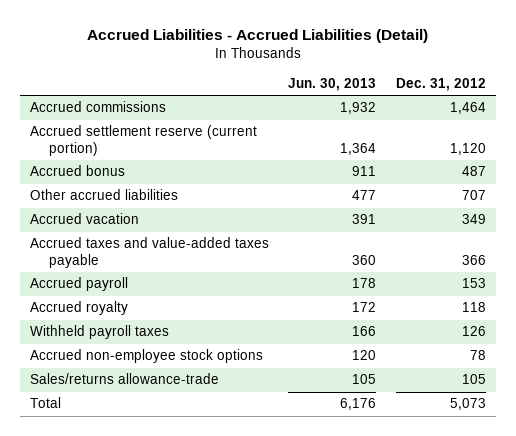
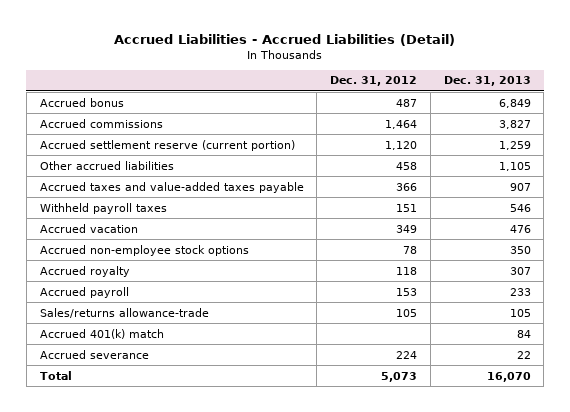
- | Jun. 30, 2013 | Dec. 31, 2012
+ | Dec. 31, 2012 | Dec. 31, 2013
moved up: Accrued bonus | 487 | 6,849
- Other accrued liabilities | 477 | 707
+ Other accrued liabilities | 458 | 1,105
- Withheld payroll taxes | 166 | 126
+ Withheld payroll taxes | 151 | 546
moved down: Accrued vacation | 349 | 476
moved down: Accrued royalty | 118 | 307
moved down: Accrued payroll | 153 | 233
+ Accrued 401(k) match | | 84
+ Accrued severance | 224 | 22

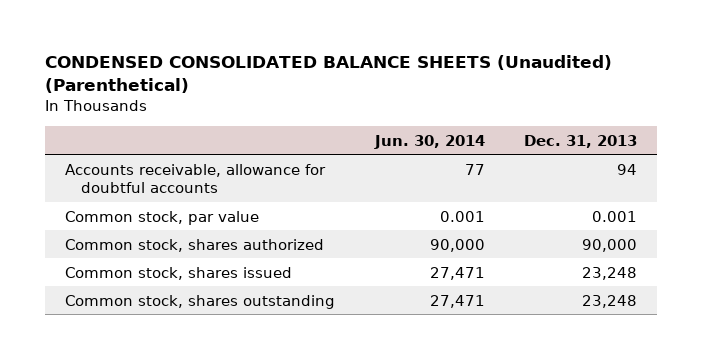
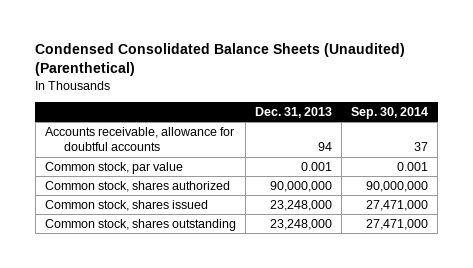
- CONDENSED CONSOLIDATED BALANCE SHEETS (Unaudited) (Parenthetical)
+ Condensed Consolidated Balance Sheets (Unaudited) (Parenthetical)
- | Jun. 30, 2014 | Dec. 31, 2013
+ | Dec. 31, 2013 | Sep. 30, 2014
- Common stock, shares authorized | 90,000 | 90,000
- Common stock, shares issued | 27,471 | 23,248
- Common stock, shares outstanding | 27,471 | 23,248
+ Common stock, shares authorized | 90,000,000 | 90,000,000
+ Common stock, shares issued | 23,248,000 | 27,471,000
+ Common stock, shares outstanding | 23,248,000 | 27,471,000

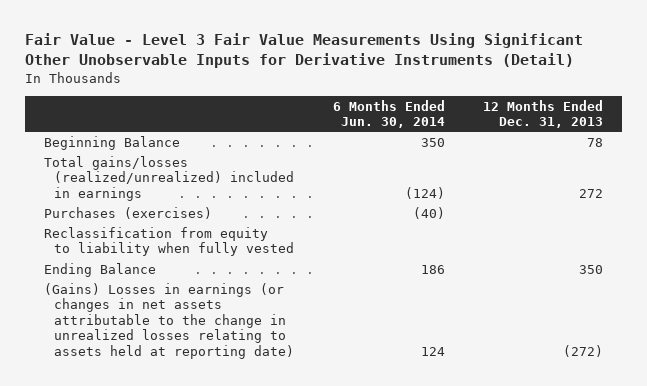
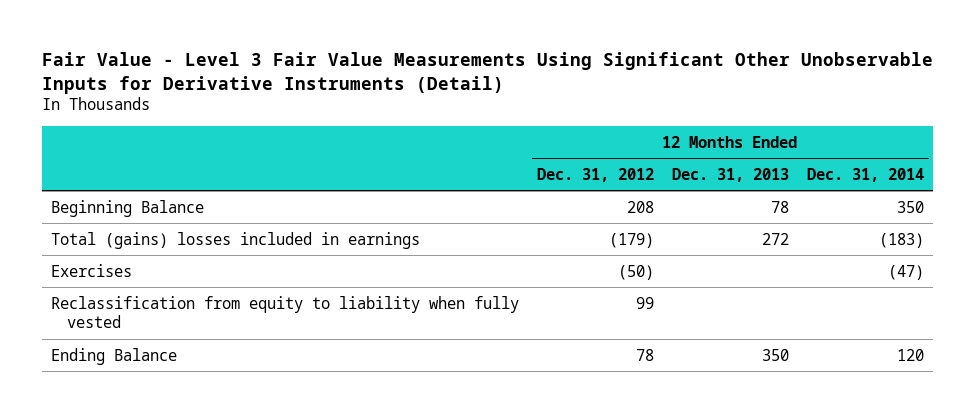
- | 6 Months Ended Jun. 30, 2014 | 12 Months Ended Dec. 31, 2013
+ | 12 Months Ended Dec. 31, 2012 | 12 Months Ended Dec. 31, 2013 | 12 Months Ended Dec. 31, 2014
- Total gains/losses (realized/unrealized) included in earnings | (124) | 272
- Purchases (exercises) | (40) |
+ Total (gains) losses included in earnings | (179) | 272 | (183)
+ Exercises | (50) | | (47)
- (Gains) Losses in earnings (or changes in net assets attributable to the change in unrealized losses relating to assets held at reporting date) | 124 | (272)

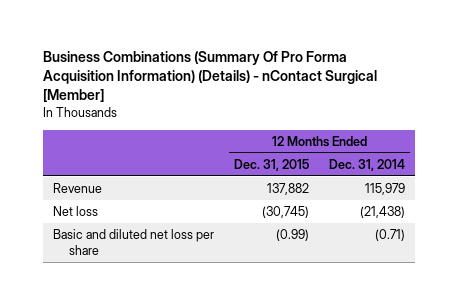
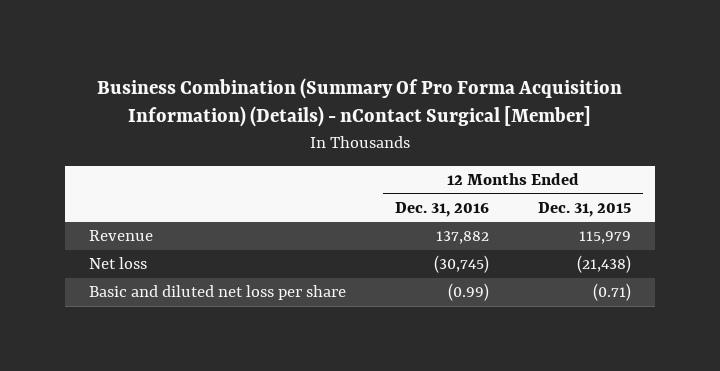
- Business Combinations (Summary Of Pro Forma Acquisition Information) (Details) - nContact Surgical [Member]
+ Business Combination (Summary Of Pro Forma Acquisition Information) (Details) - nContact Surgical [Member]
- | 12 Months Ended Dec. 31, 2015 | 12 Months Ended Dec. 31, 2014
+ | 12 Months Ended Dec. 31, 2016 | 12 Months Ended Dec. 31, 2015
- Revenue | 137,882 | 115,979
- Net loss | (30,745) | (21,438)
- Basic and diluted net loss per share | (0.99) | (0.71)
+ Revenue | 137,882 | 115,979
+ Net loss | (30,745) | (21,438)
+ Basic and diluted net loss per share | (0.99) | (0.71)

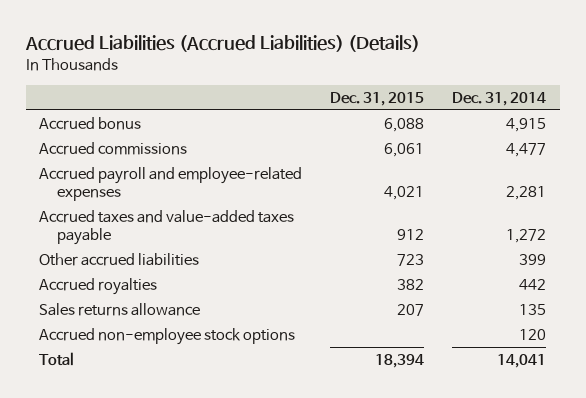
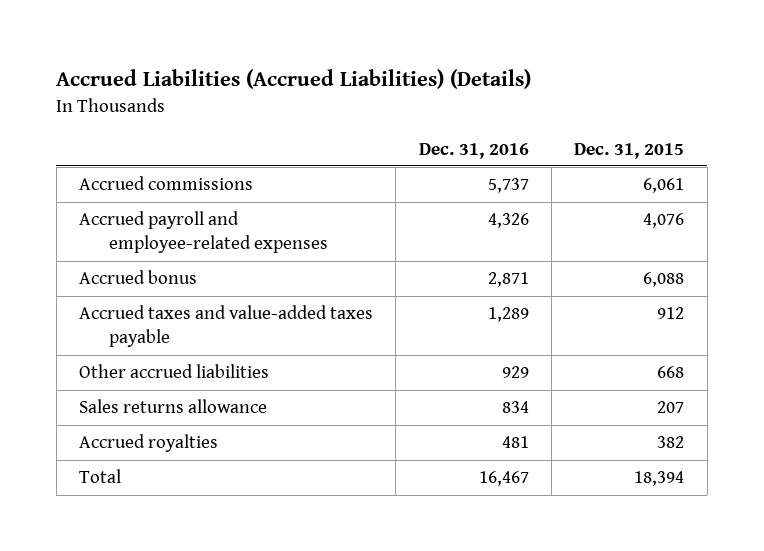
- | Dec. 31, 2015 | Dec. 31, 2014
+ | Dec. 31, 2016 | Dec. 31, 2015
- Accrued payroll and employee-related expenses | 4,021 | 2,281
+ Accrued payroll and employee-related expenses | 4,326 | 4,076
moved down: Accrued bonus | 2,871 | 6,088
- Other accrued liabilities | 723 | 399
+ Other accrued liabilities | 929 | 668
- Accrued non-employee stock options | | 120
moved down: Accrued royalties | 481 | 382

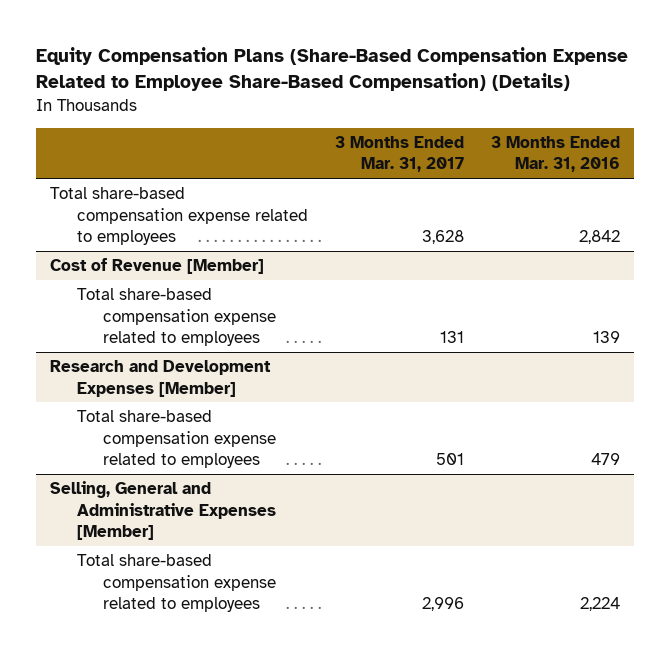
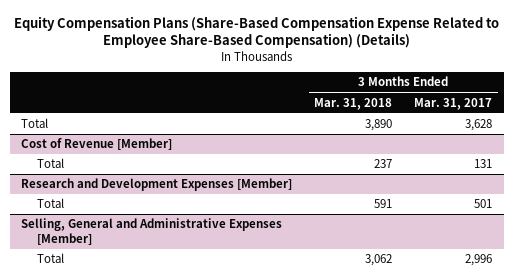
- | 3 Months Ended Mar. 31, 2017 | 3 Months Ended Mar. 31, 2016
+ | 3 Months Ended Mar. 31, 2018 | 3 Months Ended Mar. 31, 2017
- Total share-based compensation expense related to employees | 3,628 | 2,842
+ Total | 3,890 | 3,628
@ Cost of Revenue [Member]
- Total share-based compensation expense related to employees | 131 | 139
+ Total | 237 | 131
@ Research and Development Expenses [Member]
- Total share-based compensation expense related to employees | 501 | 479
+ Total | 591 | 501
@ Selling, General and Administrative Expenses [Member]
- Total share-based compensation expense related to employees | 2,996 | 2,224
+ Total | 3,062 | 2,996

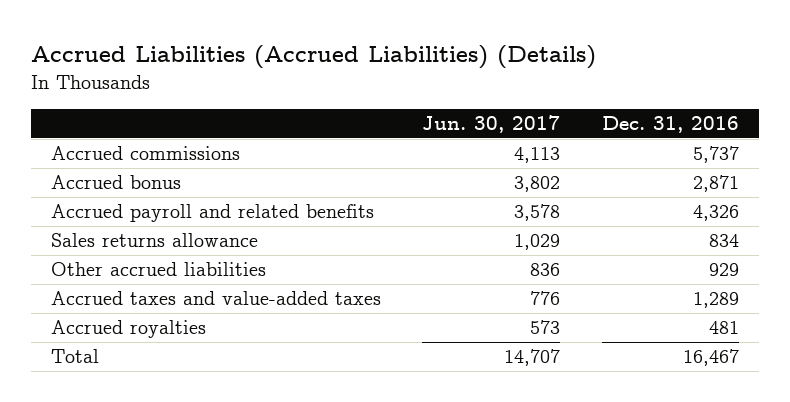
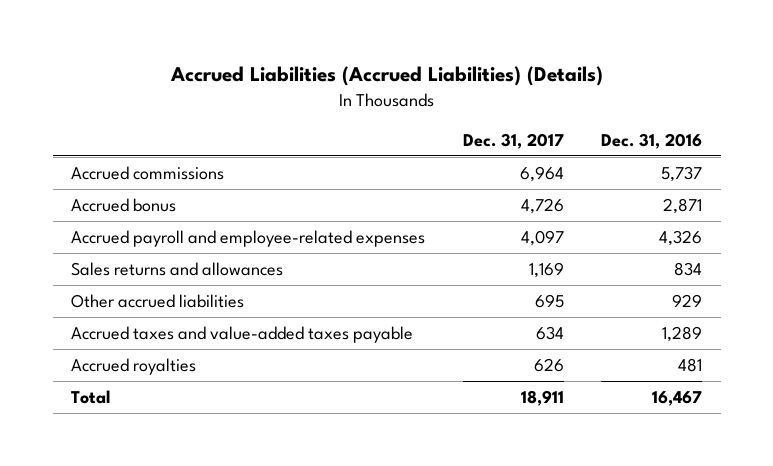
- | Jun. 30, 2017 | Dec. 31, 2016
+ | Dec. 31, 2017 | Dec. 31, 2016
- Accrued payroll and related benefits | 3,578 | 4,326
- Sales returns allowance | 1,029 | 834
+ Accrued payroll and employee-related expenses | 4,097 | 4,326
+ Sales returns and allowances | 1,169 | 834
- Accrued taxes and value-added taxes | 776 | 1,289
+ Accrued taxes and value-added taxes payable | 634 | 1,289

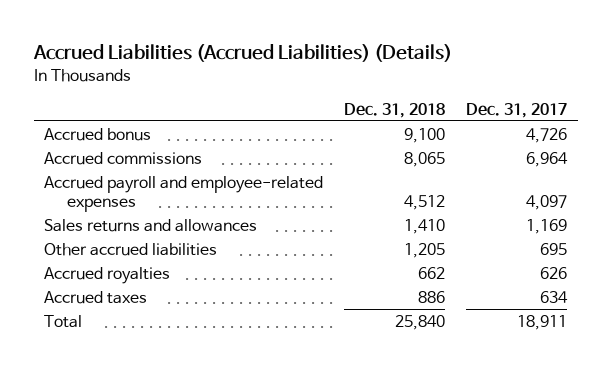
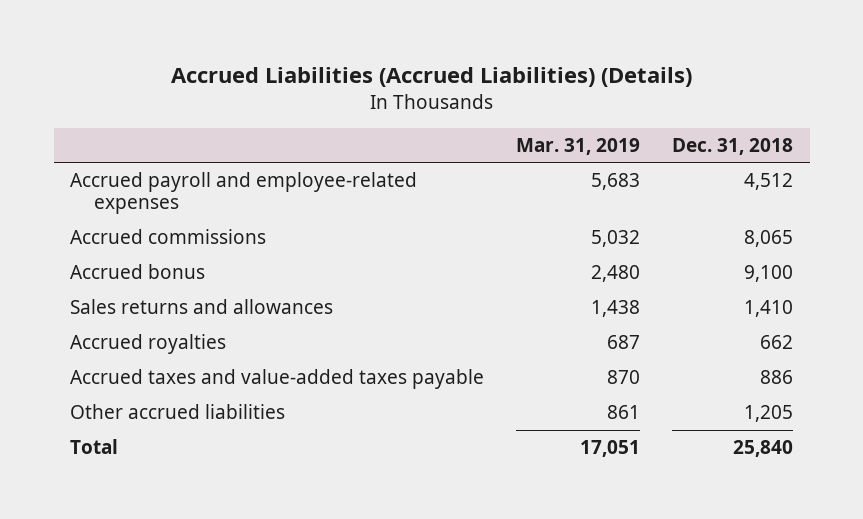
- | Dec. 31, 2018 | Dec. 31, 2017
+ | Mar. 31, 2019 | Dec. 31, 2018
moved down: Accrued commissions | 5,032 | 8,065
moved down: Accrued bonus | 2,480 | 9,100
- Accrued taxes | 886 | 634
+ Accrued taxes and value-added taxes payable | 870 | 886
moved down: Other accrued liabilities | 861 | 1,205

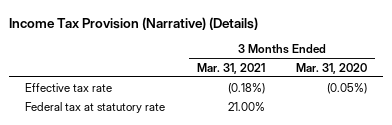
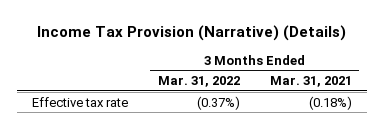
- | 3 Months Ended Mar. 31, 2021 | 3 Months Ended Mar. 31, 2020
+ | 3 Months Ended Mar. 31, 2022 | 3 Months Ended Mar. 31, 2021
- Federal tax at statutory rate | 21.00% |

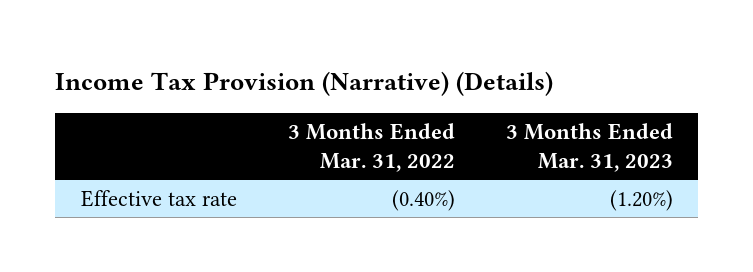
- | 3 Months Ended Mar. 31, 2022 | 3 Months Ended Mar. 31, 2021
+ | 3 Months Ended Mar. 31, 2022 | 3 Months Ended Mar. 31, 2023
- Effective tax rate | (0.37%) | (0.18%)
+ Effective tax rate | (0.40%) | (1.20%)

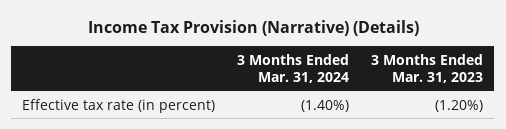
- | 3 Months Ended Mar. 31, 2022 | 3 Months Ended Mar. 31, 2023
+ | 3 Months Ended Mar. 31, 2024 | 3 Months Ended Mar. 31, 2023
- Effective tax rate | (0.40%) | (1.20%)
+ Effective tax rate (in percent) | (1.40%) | (1.20%)

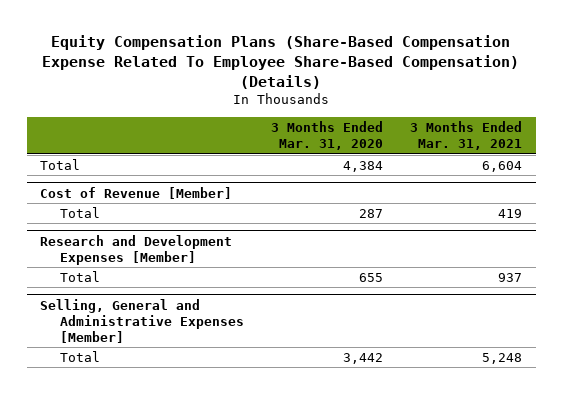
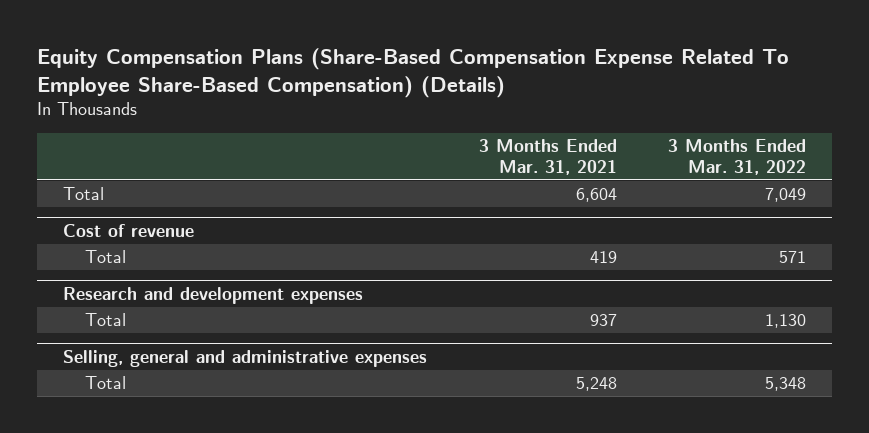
- | 3 Months Ended Mar. 31, 2020 | 3 Months Ended Mar. 31, 2021
+ | 3 Months Ended Mar. 31, 2021 | 3 Months Ended Mar. 31, 2022
- Cost of Revenue [Member]
+ Cost of revenue
- Research and Development Expenses [Member]
+ Research and development expenses
- Selling, General and Administrative Expenses [Member]
+ Selling, general and administrative expenses

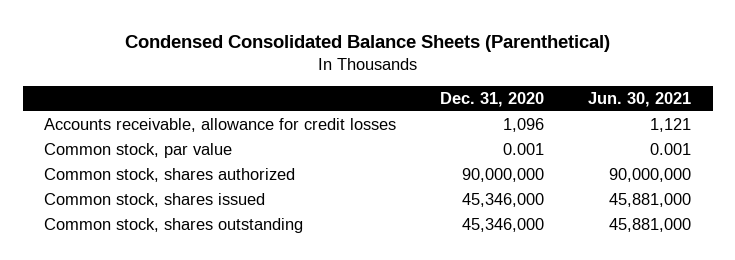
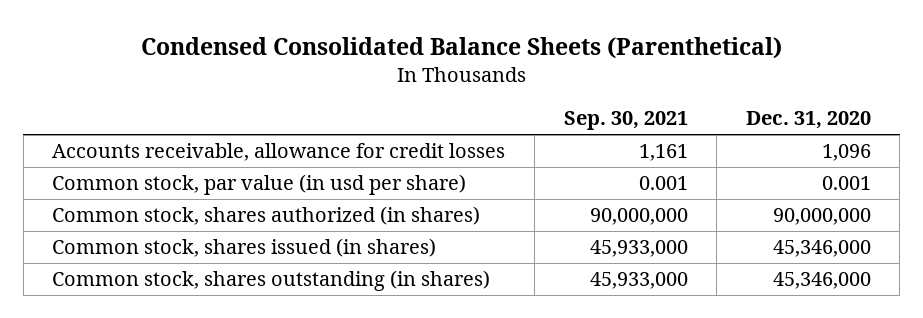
- | Dec. 31, 2020 | Jun. 30, 2021
+ | Sep. 30, 2021 | Dec. 31, 2020
- Common stock, par value | 0.001 | 0.001
- Common stock, shares authorized | 90,000,000 | 90,000,000
- Common stock, shares issued | 45,346,000 | 45,881,000
- Common stock, shares outstanding | 45,346,000 | 45,881,000
+ Common stock, par value (in usd per share) | 0.001 | 0.001
+ Common stock, shares authorized (in shares) | 90,000,000 | 90,000,000
+ Common stock, shares issued (in shares) | 45,933,000 | 45,346,000
+ Common stock, shares outstanding (in shares) | 45,933,000 | 45,346,000

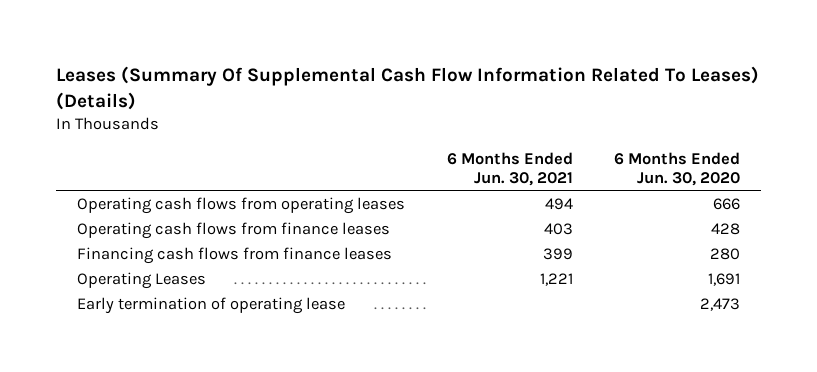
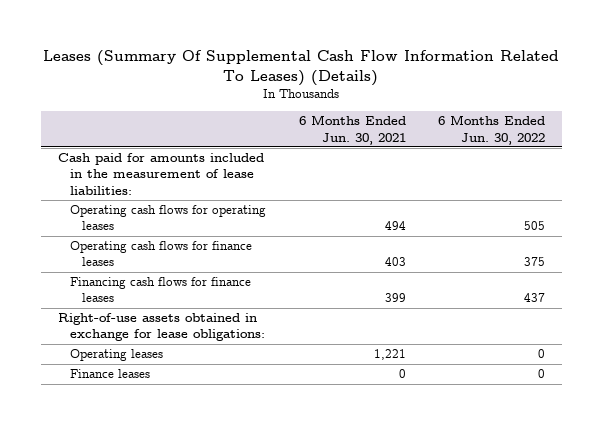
- | 6 Months Ended Jun. 30, 2021 | 6 Months Ended Jun. 30, 2020
+ | 6 Months Ended Jun. 30, 2021 | 6 Months Ended Jun. 30, 2022
- Operating cash flows from operating leases | 494 | 666
- Operating cash flows from finance leases | 403 | 428
- Financing cash flows from finance leases | 399 | 280
- Operating Leases | 1,221 | 1,691
- Early termination of operating lease | | 2,473
+ Cash paid for amounts included in the measurement of lease liabilities:
+ Operating cash flows for operating leases | 494 | 505
+ Operating cash flows for finance leases | 403 | 375
+ Financing cash flows for finance leases | 399 | 437
+ Right-of-use assets obtained in exchange for lease obligations:
+ Operating leases | 1,221 | 0
+ Finance leases | 0 | 0

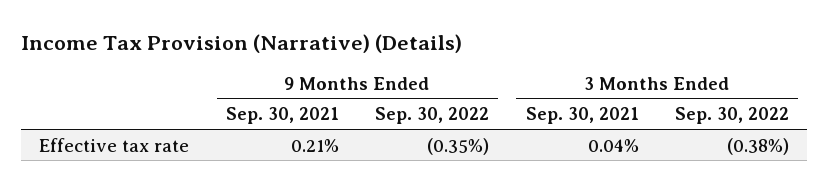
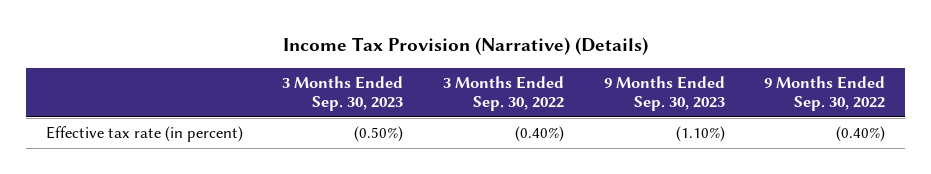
- | 9 Months Ended Sep. 30, 2021 | 9 Months Ended Sep. 30, 2022 | 3 Months Ended Sep. 30, 2021 | 3 Months Ended Sep. 30, 2022
+ | 3 Months Ended Sep. 30, 2023 | 3 Months Ended Sep. 30, 2022 | 9 Months Ended Sep. 30, 2023 | 9 Months Ended Sep. 30, 2022
- Effective tax rate | 0.21% | (0.35%) | 0.04% | (0.38%)
+ Effective tax rate (in percent) | (0.50%) | (0.40%) | (1.10%) | (0.40%)

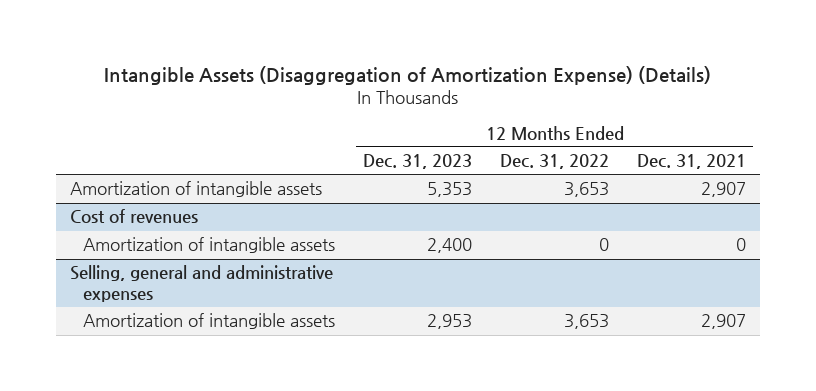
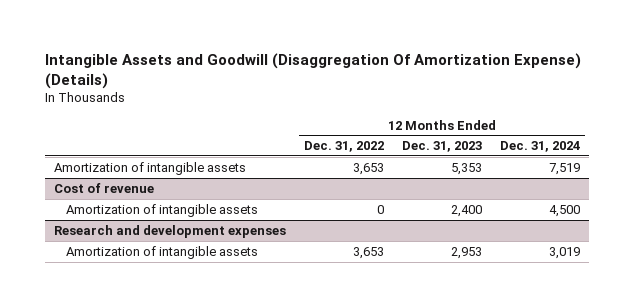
- Intangible Assets (Disaggregation of Amortization Expense) (Details)
+ Intangible Assets and Goodwill (Disaggregation Of Amortization Expense) (Details)
- | 12 Months Ended Dec. 31, 2023 | 12 Months Ended Dec. 31, 2022 | 12 Months Ended Dec. 31, 2021
+ | 12 Months Ended Dec. 31, 2022 | 12 Months Ended Dec. 31, 2023 | 12 Months Ended Dec. 31, 2024
- Cost of revenues
+ Cost of revenue
- Selling, general and administrative expenses
+ Research and development expenses

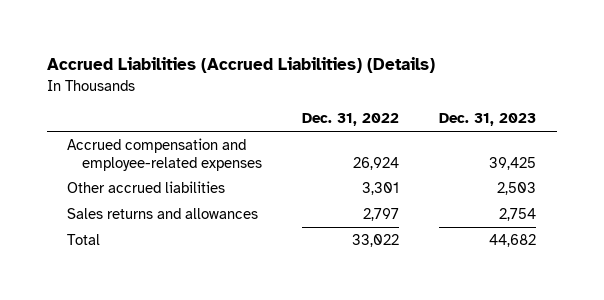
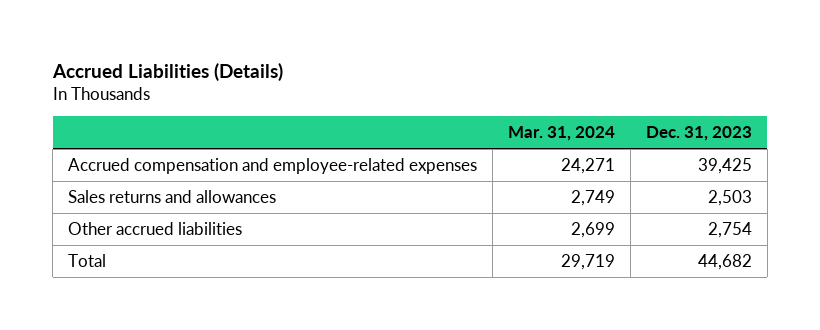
- Accrued Liabilities (Accrued Liabilities) (Details)
+ Accrued Liabilities (Details)
- | Dec. 31, 2022 | Dec. 31, 2023
+ | Mar. 31, 2024 | Dec. 31, 2023
- Other accrued liabilities | 3,301 | 2,503
- Sales returns and allowances | 2,797 | 2,754
+ Sales returns and allowances | 2,749 | 2,503
+ Other accrued liabilities | 2,699 | 2,754

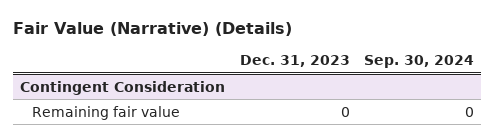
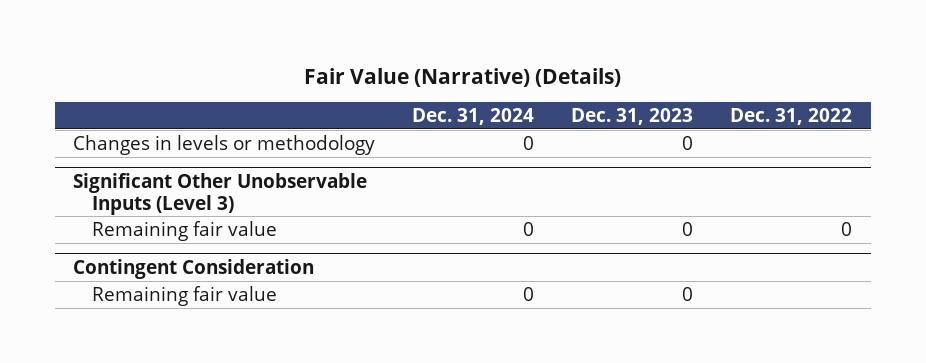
- | Dec. 31, 2023 | Sep. 30, 2024
+ | Dec. 31, 2024 | Dec. 31, 2023 | Dec. 31, 2022
+ Changes in levels or methodology | 0 | 0 |
+ Significant Other Unobservable Inputs (Level 3)
+ Remaining fair value | 0 | 0 | 0

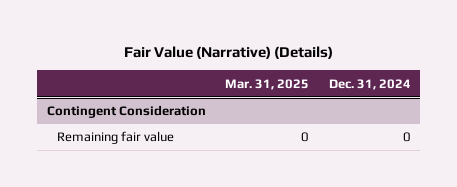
- | Dec. 31, 2024 | Dec. 31, 2023 | Dec. 31, 2022
+ | Mar. 31, 2025 | Dec. 31, 2024
- Changes in levels or methodology | 0 | 0 |
- Significant Other Unobservable Inputs (Level 3)
- Remaining fair value | 0 | 0 | 0

